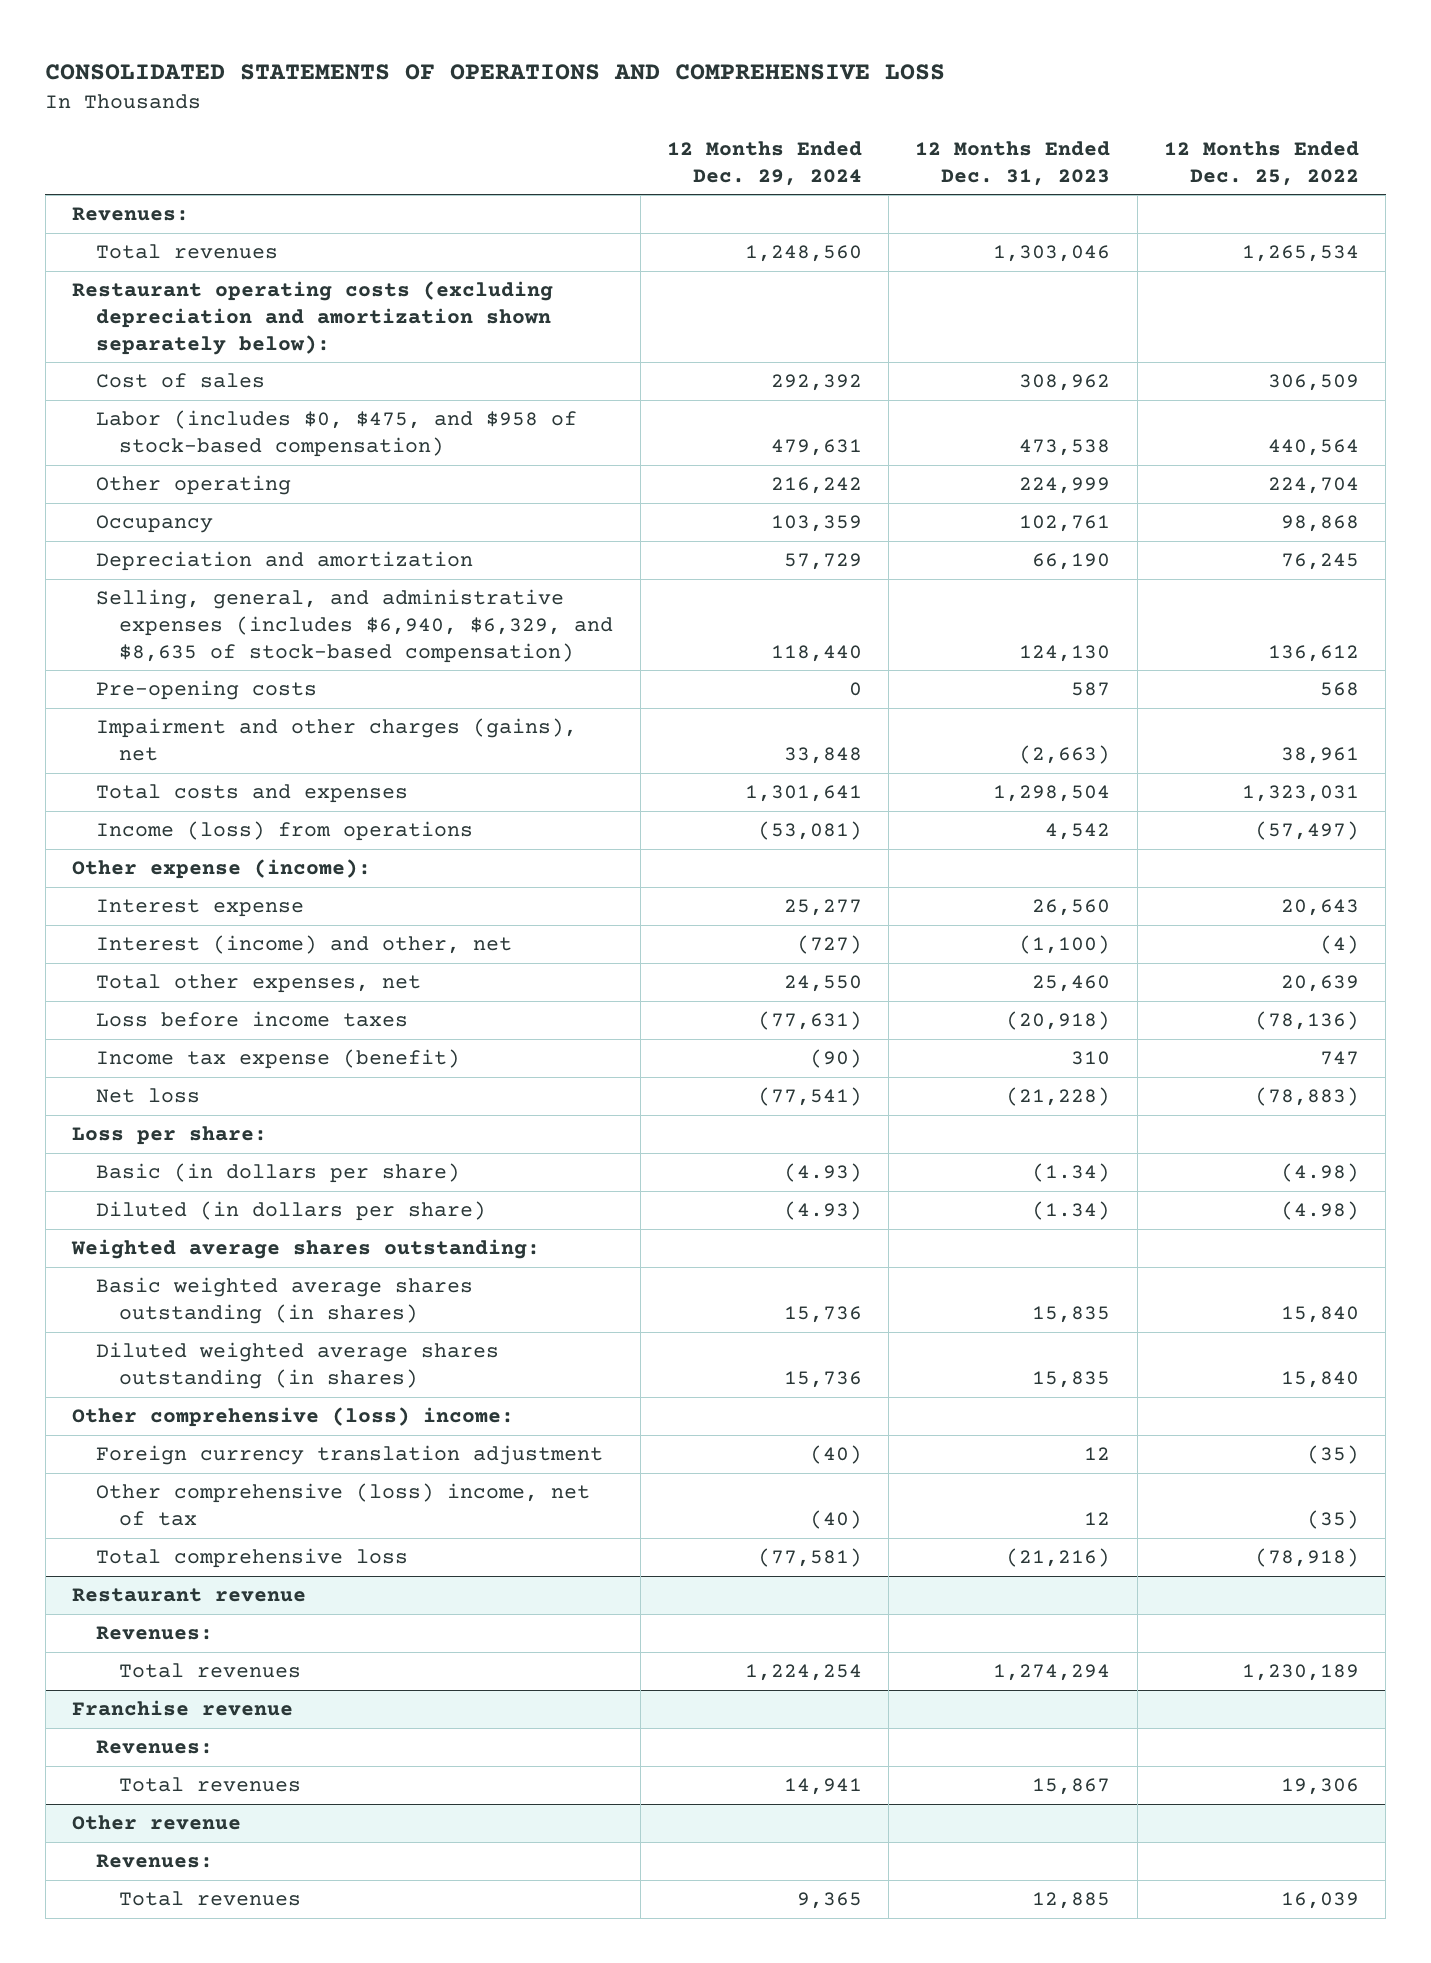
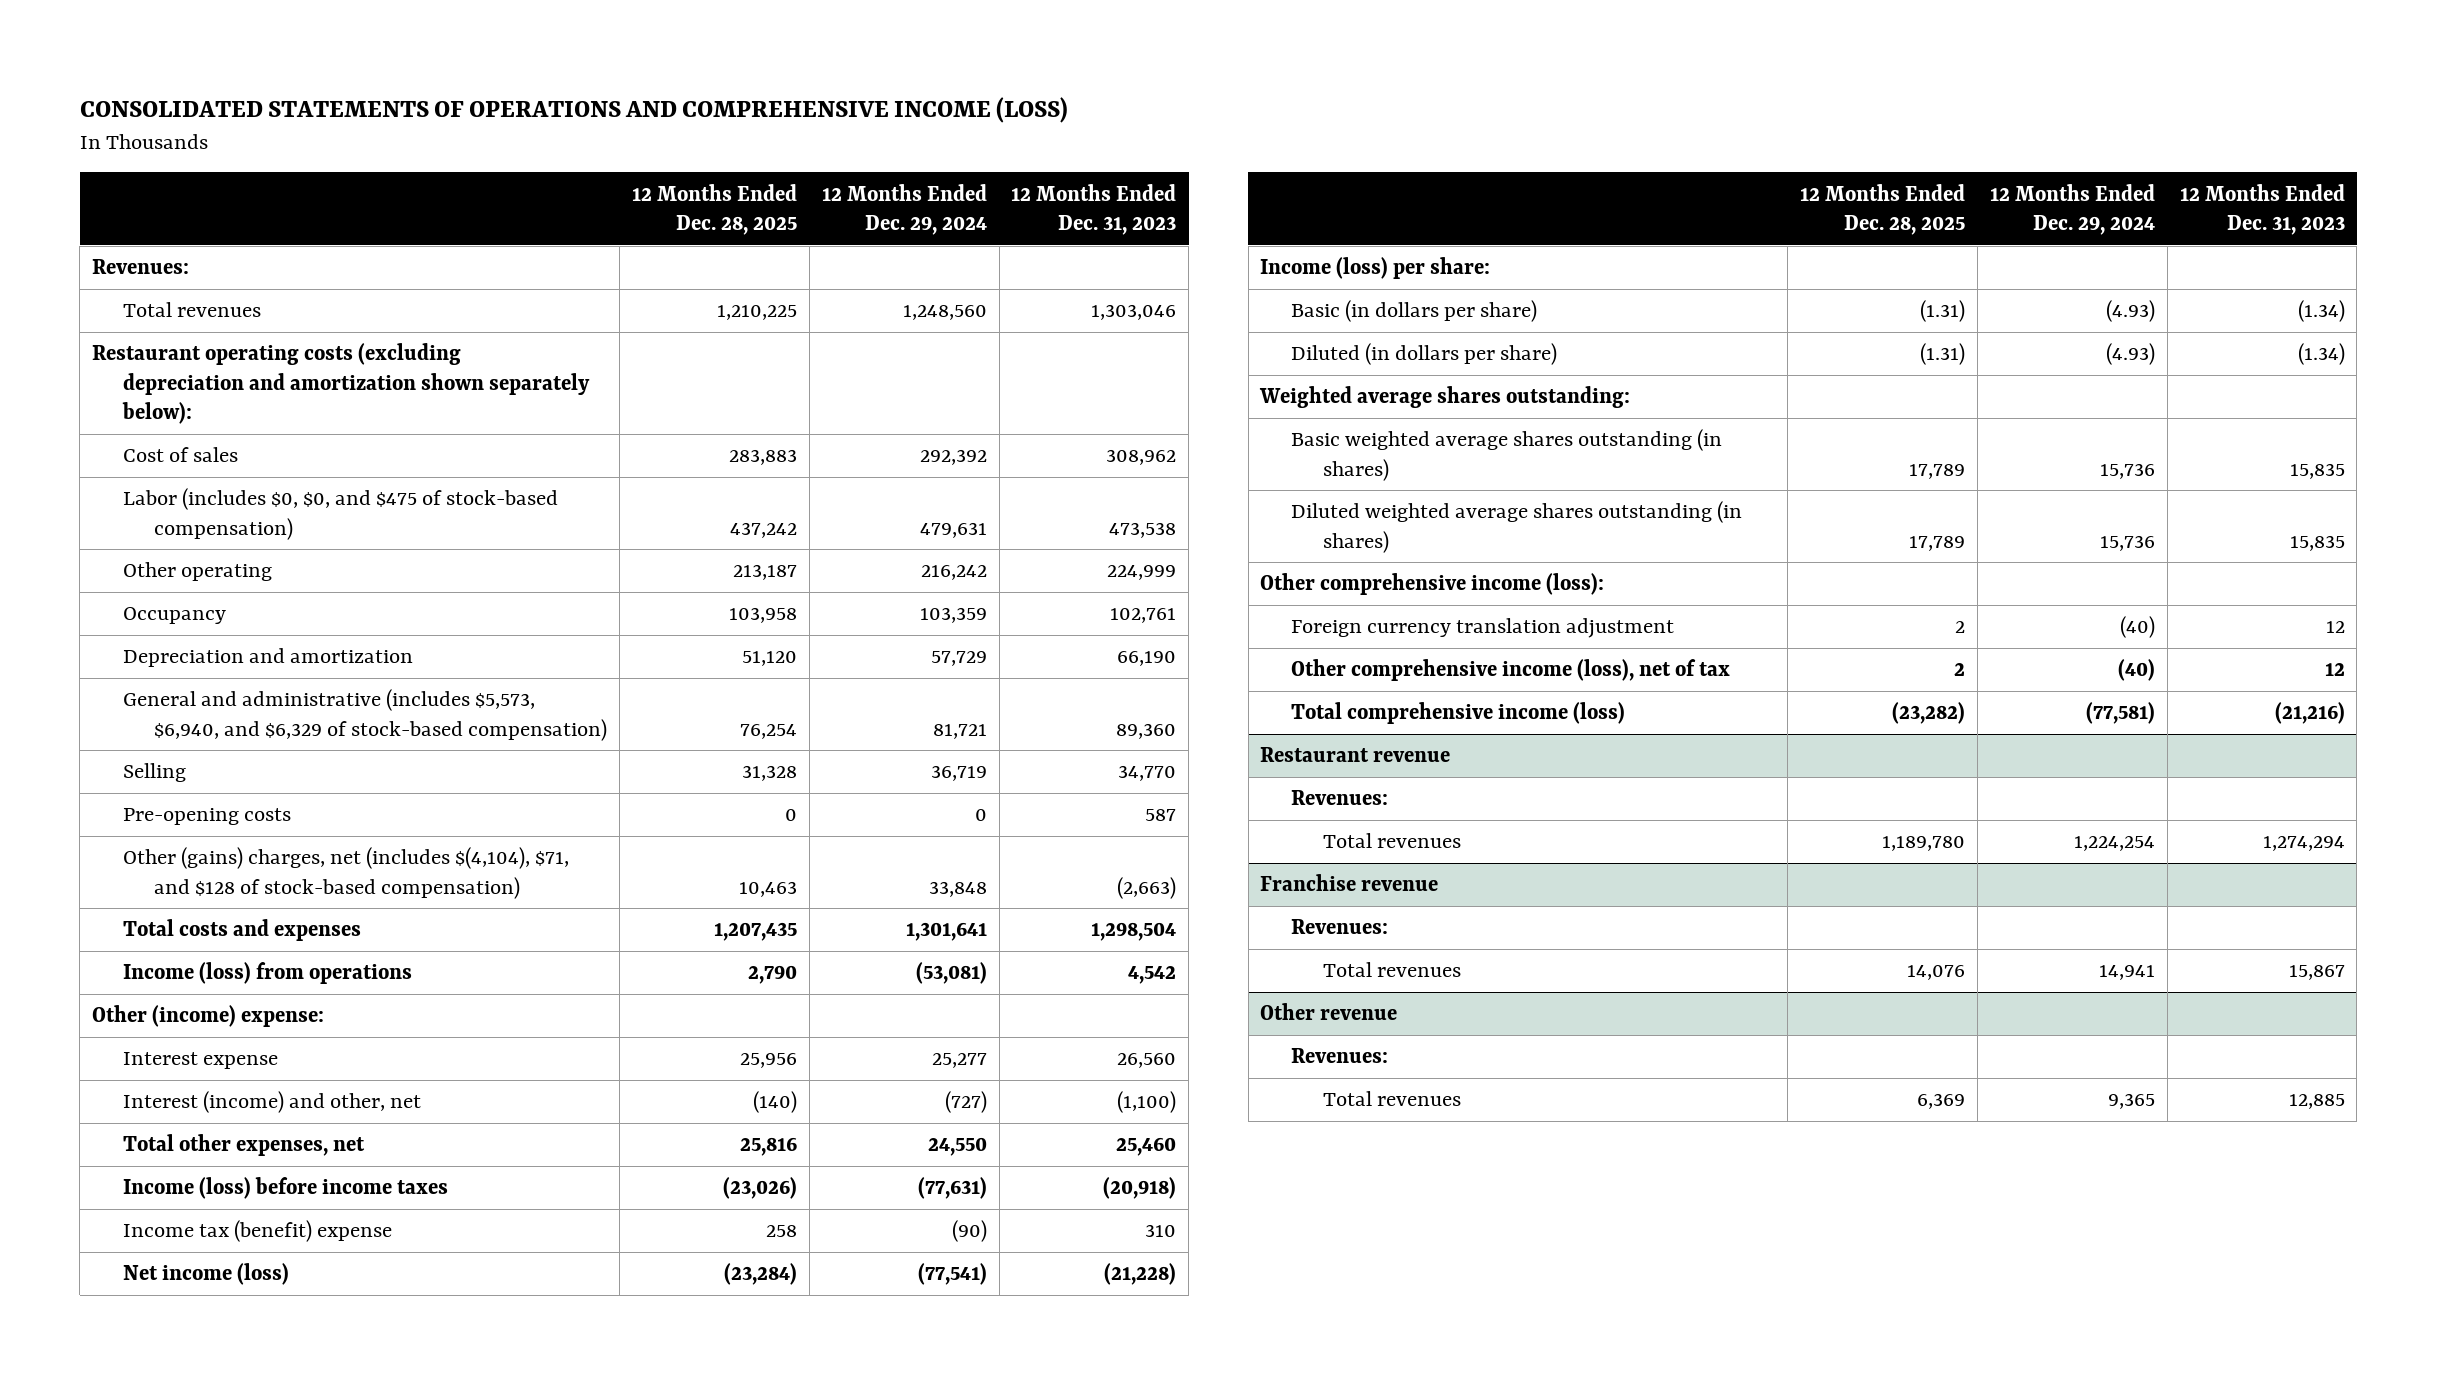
- CONSOLIDATED STATEMENTS OF OPERATIONS AND COMPREHENSIVE LOSS
+ CONSOLIDATED STATEMENTS OF OPERATIONS AND COMPREHENSIVE INCOME (LOSS)
- | 12 Months Ended Dec. 29, 2024 | 12 Months Ended Dec. 31, 2023 | 12 Months Ended Dec. 25, 2022
+ | 12 Months Ended Dec. 28, 2025 | 12 Months Ended Dec. 29, 2024 | 12 Months Ended Dec. 31, 2023
- Labor (includes $0, $475, and $958 of stock-based compensation) | 479,631 | 473,538 | 440,564
+ Labor (includes $0, $0, and $475 of stock-based compensation) | 437,242 | 479,631 | 473,538
- Selling, general, and administrative expenses (includes $6,940, $6,329, and $8,635 of stock-based compensation) | 118,440 | 124,130 | 136,612
+ General and administrative (includes $5,573, $6,940, and $6,329 of stock-based compensation) | 76,254 | 81,721 | 89,360
+ Selling | 31,328 | 36,719 | 34,770
- Impairment and other charges (gains), net | 33,848 | (2,663) | 38,961
+ Other (gains) charges, net (includes $(4,104), $71, and $128 of stock-based compensation) | 10,463 | 33,848 | (2,663)
- Other expense (income):
+ Other (income) expense:
- Loss before income taxes | (77,631) | (20,918) | (78,136)
- Income tax expense (benefit) | (90) | 310 | 747
- Net loss | (77,541) | (21,228) | (78,883)
- Loss per share:
+ Income (loss) before income taxes | (23,026) | (77,631) | (20,918)
+ Income tax (benefit) expense | 258 | (90) | 310
+ Net income (loss) | (23,284) | (77,541) | (21,228)
+ Income (loss) per share:
- Other comprehensive (loss) income:
+ Other comprehensive income (loss):
- Other comprehensive (loss) income, net of tax | (40) | 12 | (35)
- Total comprehensive loss | (77,581) | (21,216) | (78,918)
+ Other comprehensive income (loss), net of tax | 2 | (40) | 12
+ Total comprehensive income (loss) | (23,282) | (77,581) | (21,216)

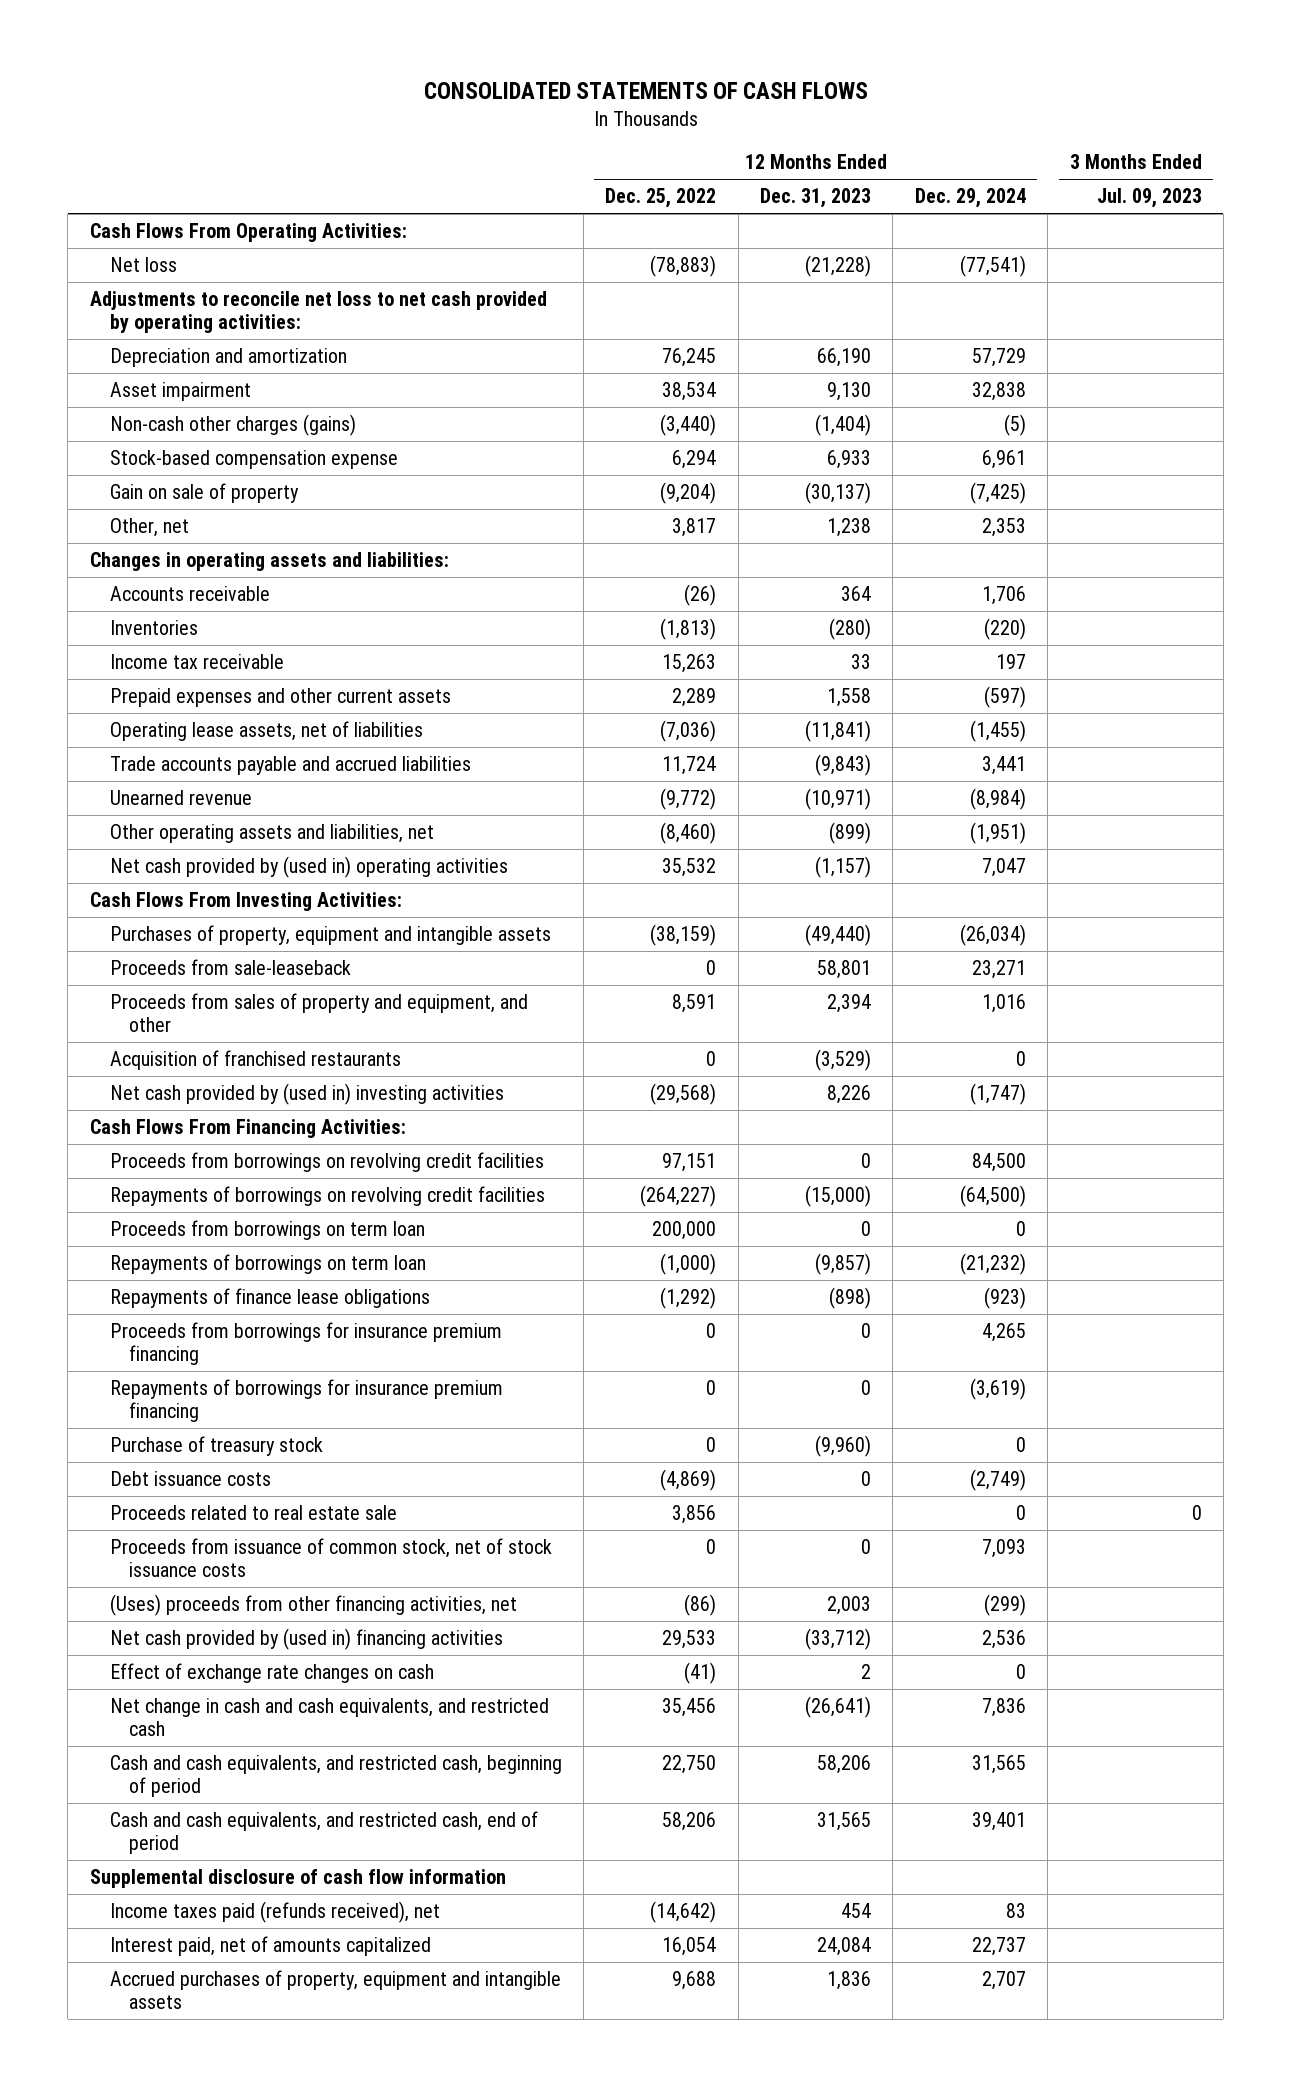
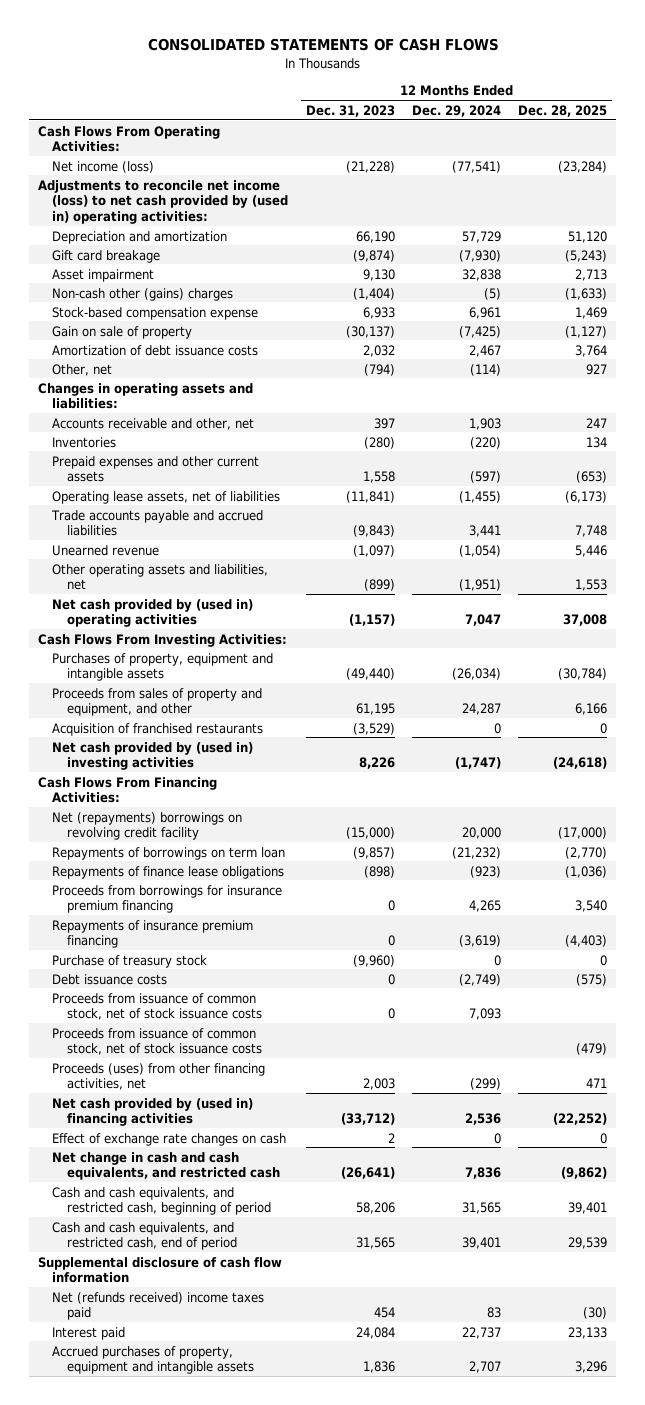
- | 12 Months Ended Dec. 25, 2022 | 12 Months Ended Dec. 31, 2023 | 12 Months Ended Dec. 29, 2024 | 3 Months Ended Jul. 09, 2023
+ | 12 Months Ended Dec. 31, 2023 | 12 Months Ended Dec. 29, 2024 | 12 Months Ended Dec. 28, 2025
- Net loss | (78,883) | (21,228) | (77,541) |
- Adjustments to reconcile net loss to net cash provided by operating activities:
+ Net income (loss) | (21,228) | (77,541) | (23,284)
+ Adjustments to reconcile net income (loss) to net cash provided by (used in) operating activities:
+ Gift card breakage | (9,874) | (7,930) | (5,243)
- Non-cash other charges (gains) | (3,440) | (1,404) | (5) |
+ Non-cash other (gains) charges | (1,404) | (5) | (1,633)
- Other, net | 3,817 | 1,238 | 2,353 |
+ Amortization of debt issuance costs | 2,032 | 2,467 | 3,764
+ Other, net | (794) | (114) | 927
- Accounts receivable | (26) | 364 | 1,706 |
+ Accounts receivable and other, net | 397 | 1,903 | 247
- Income tax receivable | 15,263 | 33 | 197 |
- Unearned revenue | (9,772) | (10,971) | (8,984) |
+ Unearned revenue | (1,097) | (1,054) | 5,446
- Proceeds from sale-leaseback | 0 | 58,801 | 23,271 |
- Proceeds from sales of property and equipment, and other | 8,591 | 2,394 | 1,016 |
+ Proceeds from sales of property and equipment, and other | 61,195 | 24,287 | 6,166
- Proceeds from borrowings on revolving credit facilities | 97,151 | 0 | 84,500 |
- Repayments of borrowings on revolving credit facilities | (264,227) | (15,000) | (64,500) |
- Proceeds from borrowings on term loan | 200,000 | 0 | 0 |
+ Net (repayments) borrowings on revolving credit facility | (15,000) | 20,000 | (17,000)
- Repayments of borrowings for insurance premium financing | 0 | 0 | (3,619) |
+ Repayments of insurance premium financing | 0 | (3,619) | (4,403)
- Proceeds related to real estate sale | 3,856 | | 0 | 0
- (Uses) proceeds from other financing activities, net | (86) | 2,003 | (299) |
+ Proceeds from issuance of common stock, net of stock issuance costs | | | (479)
+ Proceeds (uses) from other financing activities, net | 2,003 | (299) | 471
- Income taxes paid (refunds received), net | (14,642) | 454 | 83 |
- Interest paid, net of amounts capitalized | 16,054 | 24,084 | 22,737 |
+ Net (refunds received) income taxes paid | 454 | 83 | (30)
+ Interest paid | 24,084 | 22,737 | 23,133

